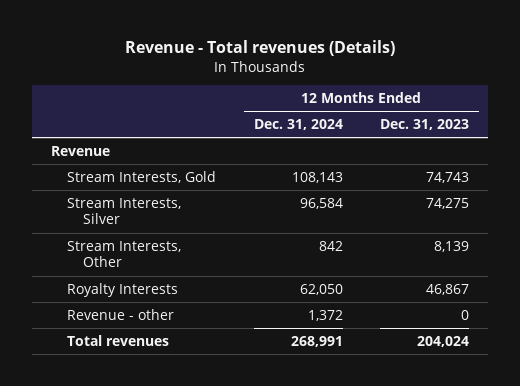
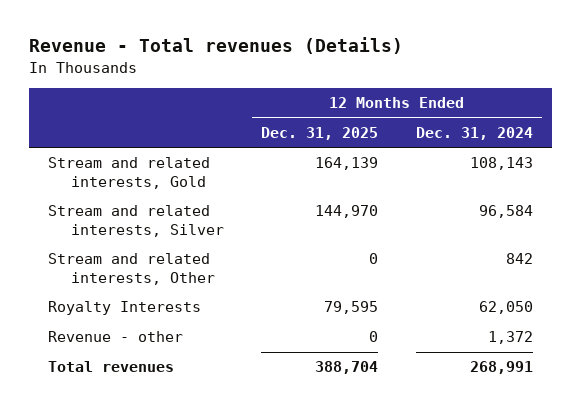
- | 12 Months Ended Dec. 31, 2024 | 12 Months Ended Dec. 31, 2023
+ | 12 Months Ended Dec. 31, 2025 | 12 Months Ended Dec. 31, 2024
- Revenue
- Stream Interests, Gold | 108,143 | 74,743
- Stream Interests, Silver | 96,584 | 74,275
- Stream Interests, Other | 842 | 8,139
+ Stream and related interests, Gold | 164,139 | 108,143
+ Stream and related interests, Silver | 144,970 | 96,584
+ Stream and related interests, Other | 0 | 842

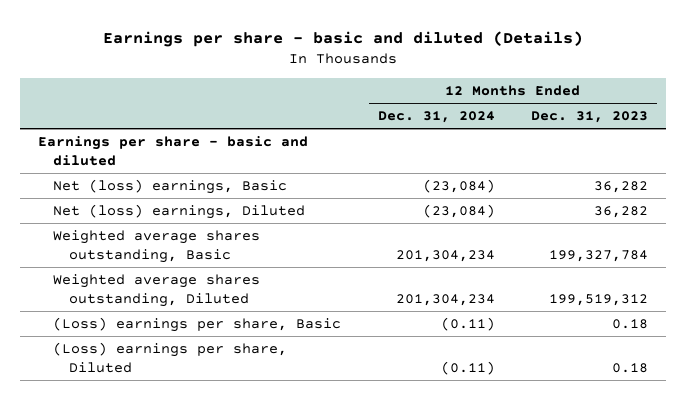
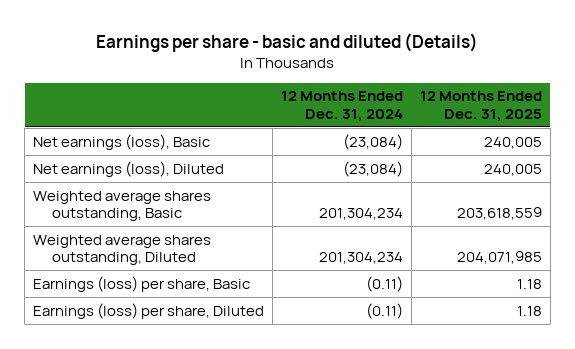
- | 12 Months Ended Dec. 31, 2024 | 12 Months Ended Dec. 31, 2023
+ | 12 Months Ended Dec. 31, 2024 | 12 Months Ended Dec. 31, 2025
- Earnings per share - basic and diluted
- Net (loss) earnings, Basic | (23,084) | 36,282
- Net (loss) earnings, Diluted | (23,084) | 36,282
+ Net earnings (loss), Basic | (23,084) | 240,005
+ Net earnings (loss), Diluted | (23,084) | 240,005
- (Loss) earnings per share, Basic | (0.11) | 0.18
- (Loss) earnings per share, Diluted | (0.11) | 0.18
+ Earnings (loss) per share, Basic | (0.11) | 1.18
+ Earnings (loss) per share, Diluted | (0.11) | 1.18

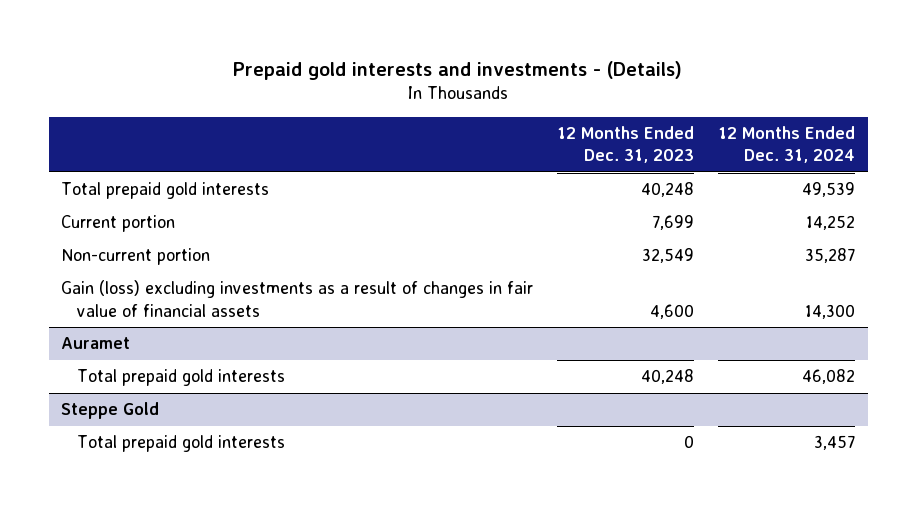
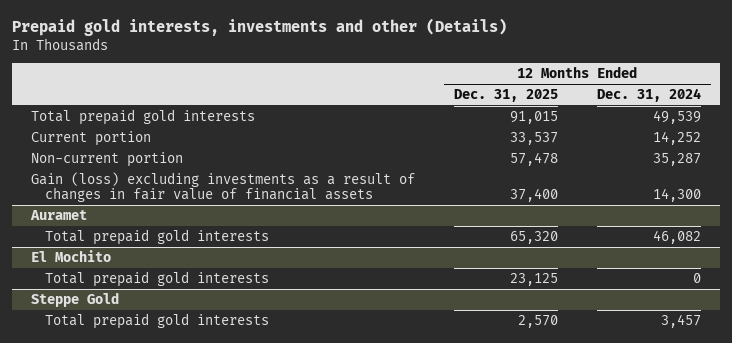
- Prepaid gold interests and investments - (Details)
+ Prepaid gold interests, investments and other (Details)
- | 12 Months Ended Dec. 31, 2023 | 12 Months Ended Dec. 31, 2024
+ | 12 Months Ended Dec. 31, 2025 | 12 Months Ended Dec. 31, 2024
+ El Mochito
+ Total prepaid gold interests | 23,125 | 0

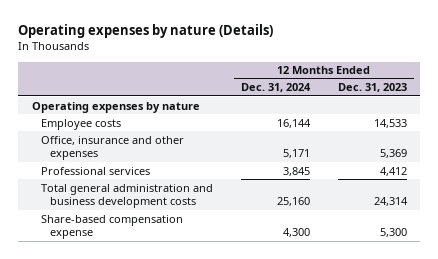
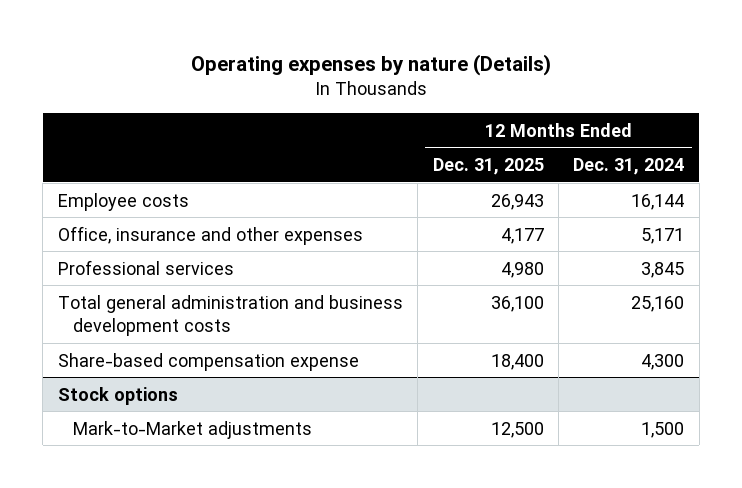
- | 12 Months Ended Dec. 31, 2024 | 12 Months Ended Dec. 31, 2023
+ | 12 Months Ended Dec. 31, 2025 | 12 Months Ended Dec. 31, 2024
- Operating expenses by nature
+ Stock options
+ Mark-to-Market adjustments | 12,500 | 1,500

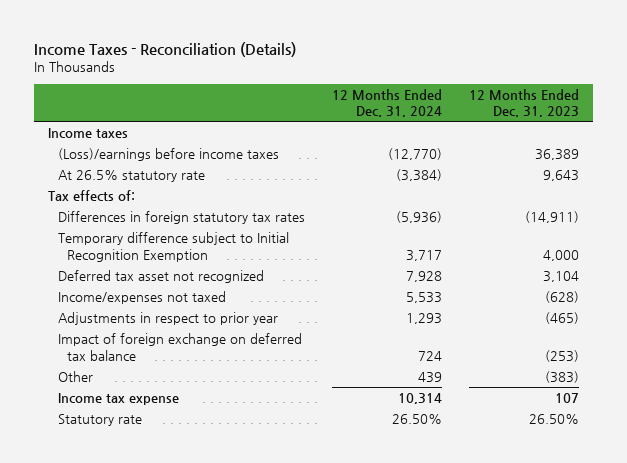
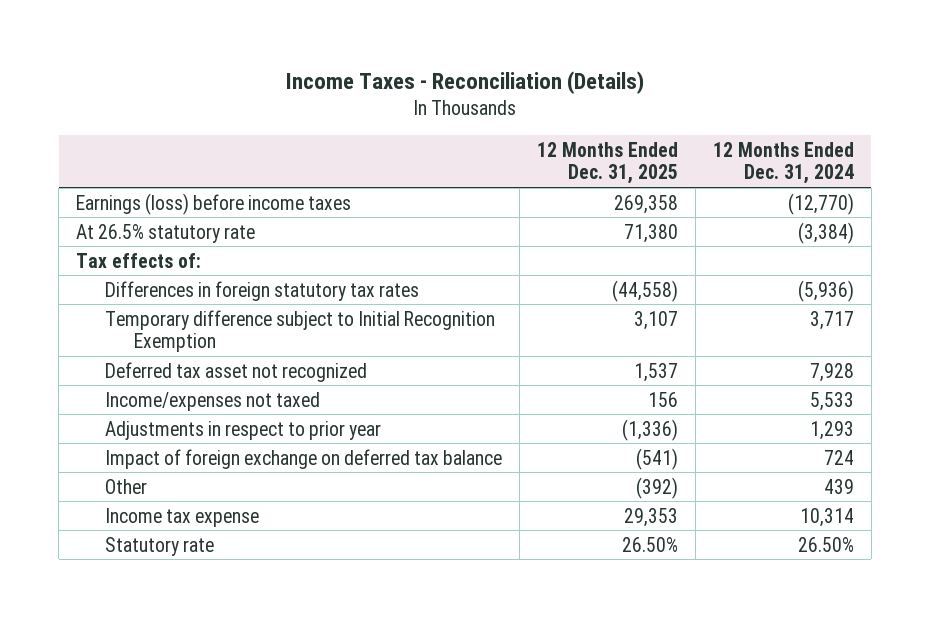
- | 12 Months Ended Dec. 31, 2024 | 12 Months Ended Dec. 31, 2023
+ | 12 Months Ended Dec. 31, 2025 | 12 Months Ended Dec. 31, 2024
- Income taxes
- (Loss)/earnings before income taxes | (12,770) | 36,389
+ Earnings (loss) before income taxes | 269,358 | (12,770)

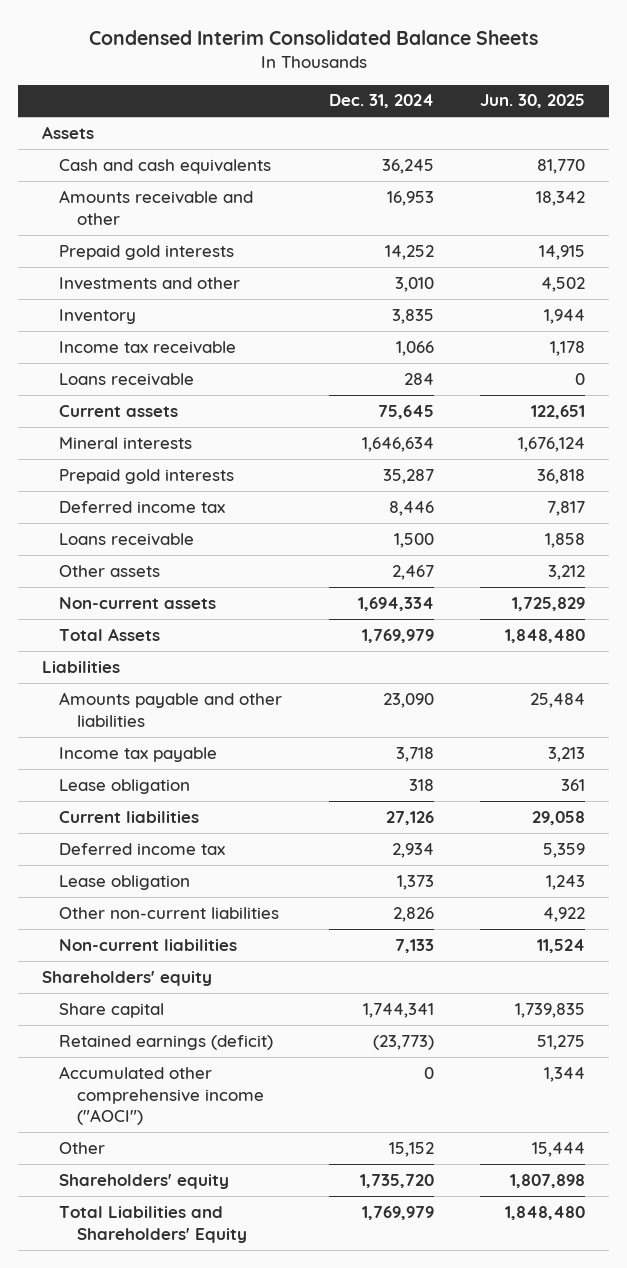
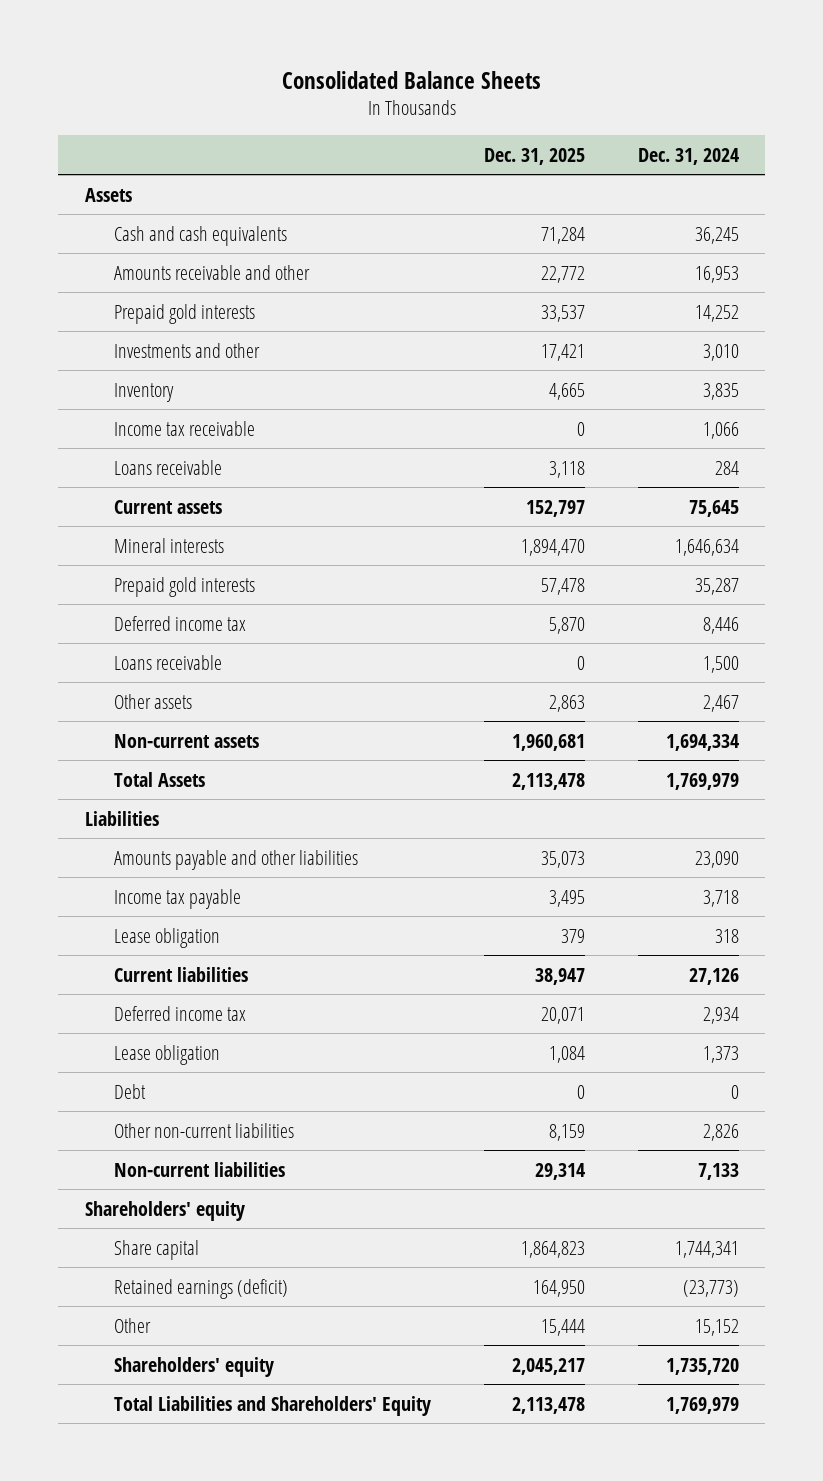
- Condensed Interim Consolidated Balance Sheets
+ Consolidated Balance Sheets
- | Dec. 31, 2024 | Jun. 30, 2025
+ | Dec. 31, 2025 | Dec. 31, 2024
+ Debt | 0 | 0
- Accumulated other comprehensive income ("AOCI") | 0 | 1,344

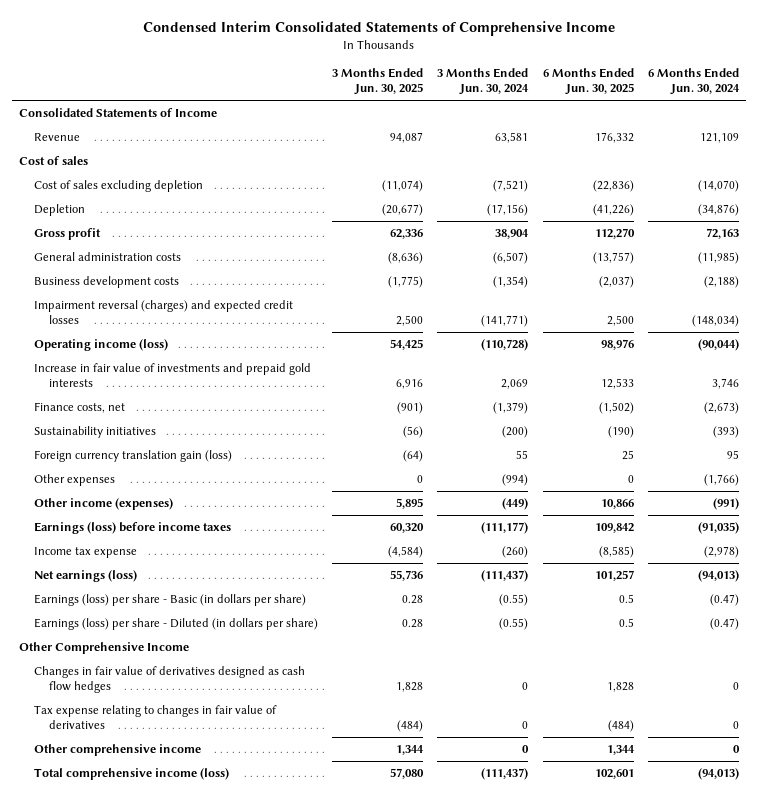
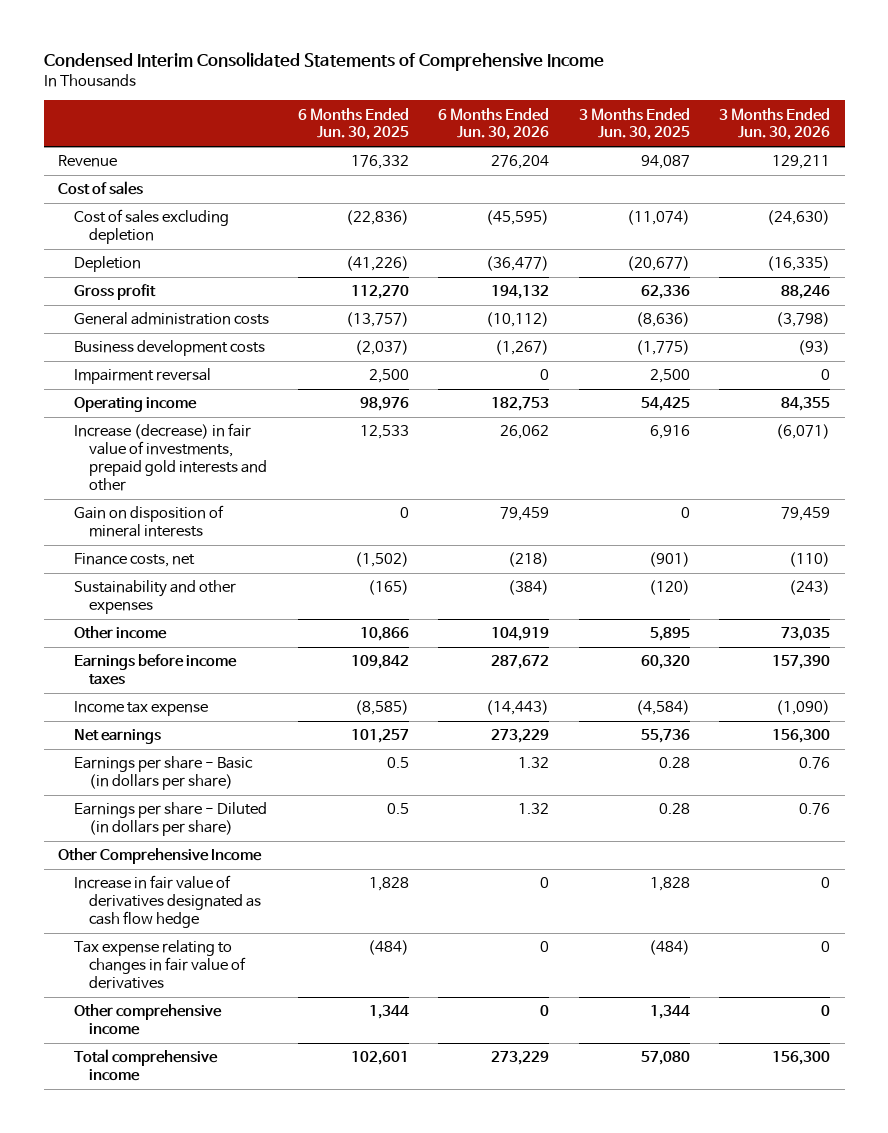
- | 3 Months Ended Jun. 30, 2025 | 3 Months Ended Jun. 30, 2024 | 6 Months Ended Jun. 30, 2025 | 6 Months Ended Jun. 30, 2024
+ | 6 Months Ended Jun. 30, 2025 | 6 Months Ended Jun. 30, 2026 | 3 Months Ended Jun. 30, 2025 | 3 Months Ended Jun. 30, 2026
- Consolidated Statements of Income
- Impairment reversal (charges) and expected credit losses | 2,500 | (141,771) | 2,500 | (148,034)
- Operating income (loss) | 54,425 | (110,728) | 98,976 | (90,044)
- Increase in fair value of investments and prepaid gold interests | 6,916 | 2,069 | 12,533 | 3,746
+ Impairment reversal | 2,500 | 0 | 2,500 | 0
+ Operating income | 98,976 | 182,753 | 54,425 | 84,355
+ Increase (decrease) in fair value of investments, prepaid gold interests and other | 12,533 | 26,062 | 6,916 | (6,071)
+ Gain on disposition of mineral interests | 0 | 79,459 | 0 | 79,459
- Sustainability initiatives | (56) | (200) | (190) | (393)
- Foreign currency translation gain (loss) | (64) | 55 | 25 | 95
- Other expenses | 0 | (994) | 0 | (1,766)
- Other income (expenses) | 5,895 | (449) | 10,866 | (991)
- Earnings (loss) before income taxes | 60,320 | (111,177) | 109,842 | (91,035)
+ Sustainability and other expenses | (165) | (384) | (120) | (243)
+ Other income | 10,866 | 104,919 | 5,895 | 73,035
+ Earnings before income taxes | 109,842 | 287,672 | 60,320 | 157,390
- Net earnings (loss) | 55,736 | (111,437) | 101,257 | (94,013)
- Earnings (loss) per share - Basic (in dollars per share) | 0.28 | (0.55) | 0.5 | (0.47)
- Earnings (loss) per share - Diluted (in dollars per share) | 0.28 | (0.55) | 0.5 | (0.47)
+ Net earnings | 101,257 | 273,229 | 55,736 | 156,300
+ Earnings per share - Basic (in dollars per share) | 0.5 | 1.32 | 0.28 | 0.76
+ Earnings per share - Diluted (in dollars per share) | 0.5 | 1.32 | 0.28 | 0.76
- Changes in fair value of derivatives designed as cash flow hedges | 1,828 | 0 | 1,828 | 0
+ Increase in fair value of derivatives designated as cash flow hedge | 1,828 | 0 | 1,828 | 0
- Total comprehensive income (loss) | 57,080 | (111,437) | 102,601 | (94,013)
+ Total comprehensive income | 102,601 | 273,229 | 57,080 | 156,300

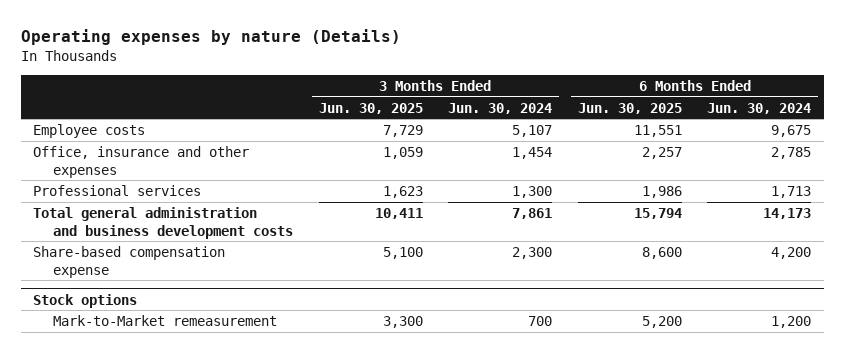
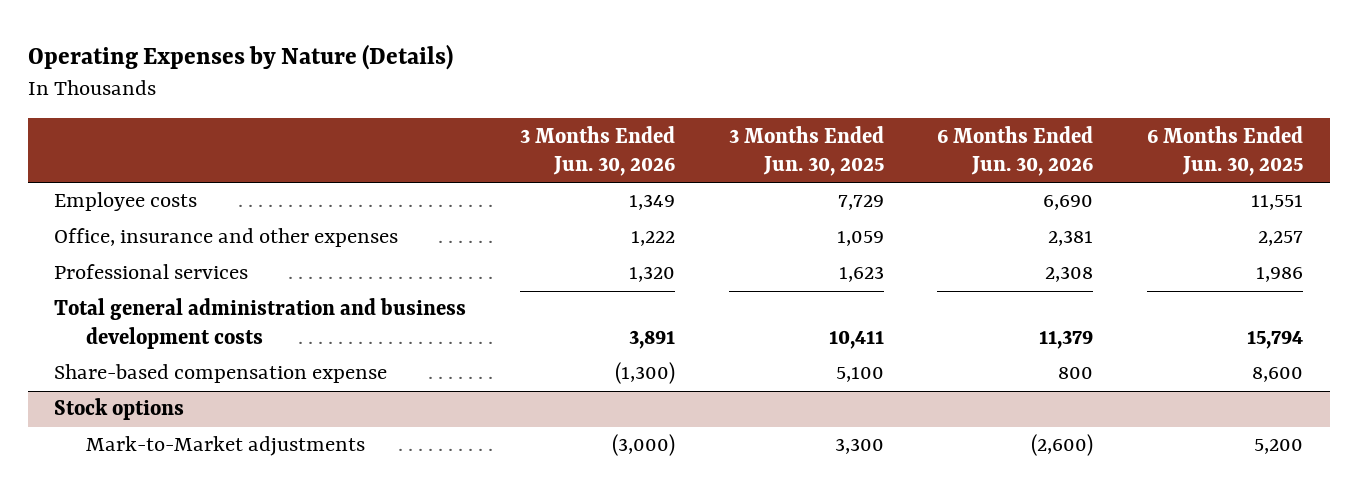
- Operating expenses by nature (Details)
+ Operating Expenses by Nature (Details)
- | 3 Months Ended Jun. 30, 2025 | 3 Months Ended Jun. 30, 2024 | 6 Months Ended Jun. 30, 2025 | 6 Months Ended Jun. 30, 2024
+ | 3 Months Ended Jun. 30, 2026 | 3 Months Ended Jun. 30, 2025 | 6 Months Ended Jun. 30, 2026 | 6 Months Ended Jun. 30, 2025
@ Stock options
- Mark-to-Market remeasurement | 3,300 | 700 | 5,200 | 1,200
+ Mark-to-Market adjustments | (3,000) | 3,300 | (2,600) | 5,200

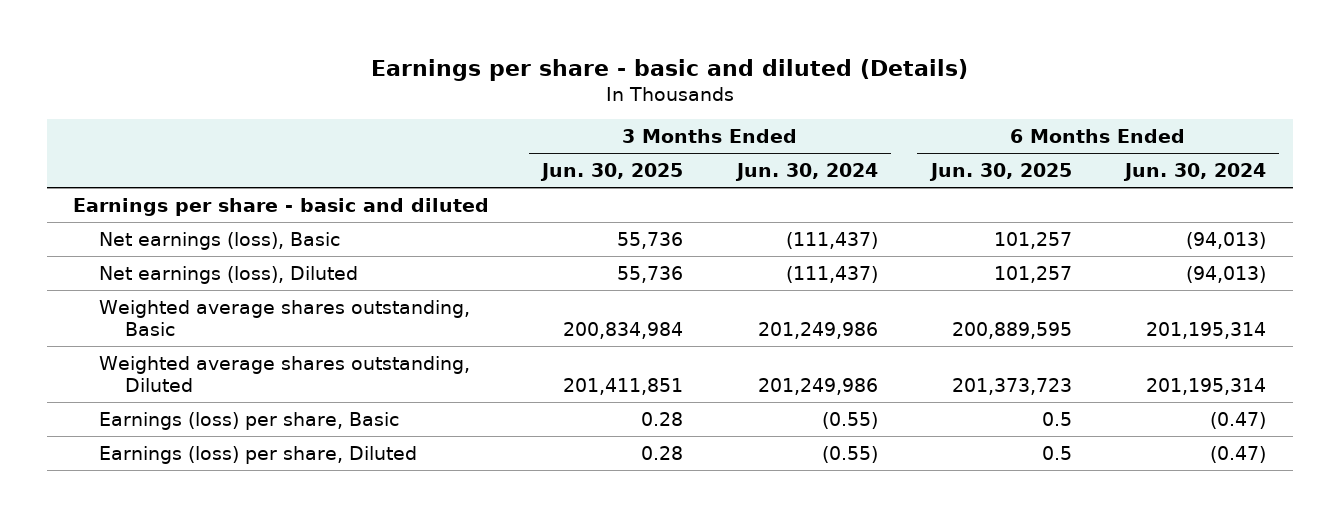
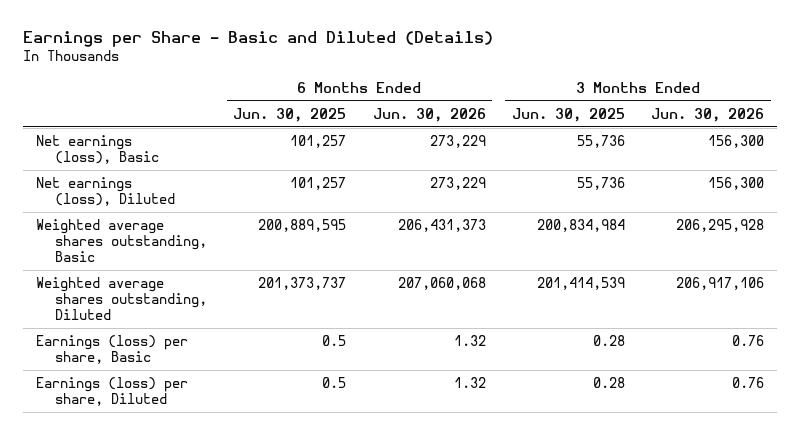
- Earnings per share - basic and diluted (Details)
+ Earnings per Share - Basic and Diluted (Details)
- | 3 Months Ended Jun. 30, 2025 | 3 Months Ended Jun. 30, 2024 | 6 Months Ended Jun. 30, 2025 | 6 Months Ended Jun. 30, 2024
+ | 6 Months Ended Jun. 30, 2025 | 6 Months Ended Jun. 30, 2026 | 3 Months Ended Jun. 30, 2025 | 3 Months Ended Jun. 30, 2026
- Earnings per share - basic and diluted
- Weighted average shares outstanding, Diluted | 201,411,851 | 201,249,986 | 201,373,723 | 201,195,314
+ Weighted average shares outstanding, Diluted | 201,373,737 | 207,060,068 | 201,414,539 | 206,917,106

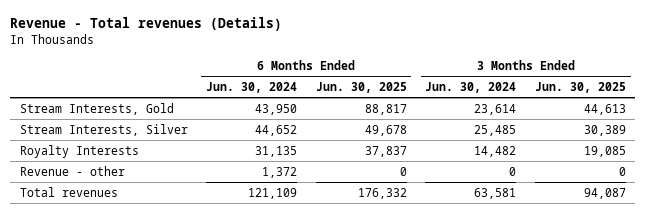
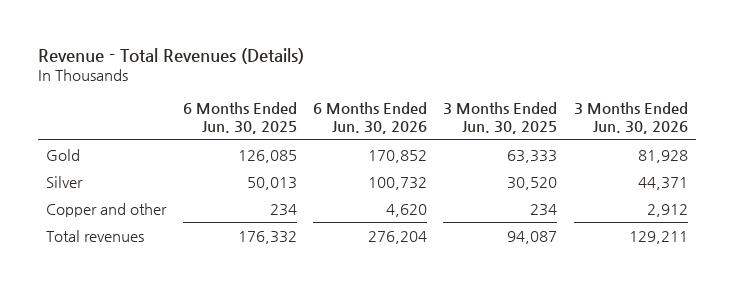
- Revenue - Total revenues (Details)
+ Revenue - Total Revenues (Details)
- | 6 Months Ended Jun. 30, 2024 | 6 Months Ended Jun. 30, 2025 | 3 Months Ended Jun. 30, 2024 | 3 Months Ended Jun. 30, 2025
+ | 6 Months Ended Jun. 30, 2025 | 6 Months Ended Jun. 30, 2026 | 3 Months Ended Jun. 30, 2025 | 3 Months Ended Jun. 30, 2026
- Stream Interests, Gold | 43,950 | 88,817 | 23,614 | 44,613
- Stream Interests, Silver | 44,652 | 49,678 | 25,485 | 30,389
- Royalty Interests | 31,135 | 37,837 | 14,482 | 19,085
- Revenue - other | 1,372 | 0 | 0 | 0
+ Gold | 126,085 | 170,852 | 63,333 | 81,928
+ Silver | 50,013 | 100,732 | 30,520 | 44,371
+ Copper and other | 234 | 4,620 | 234 | 2,912

